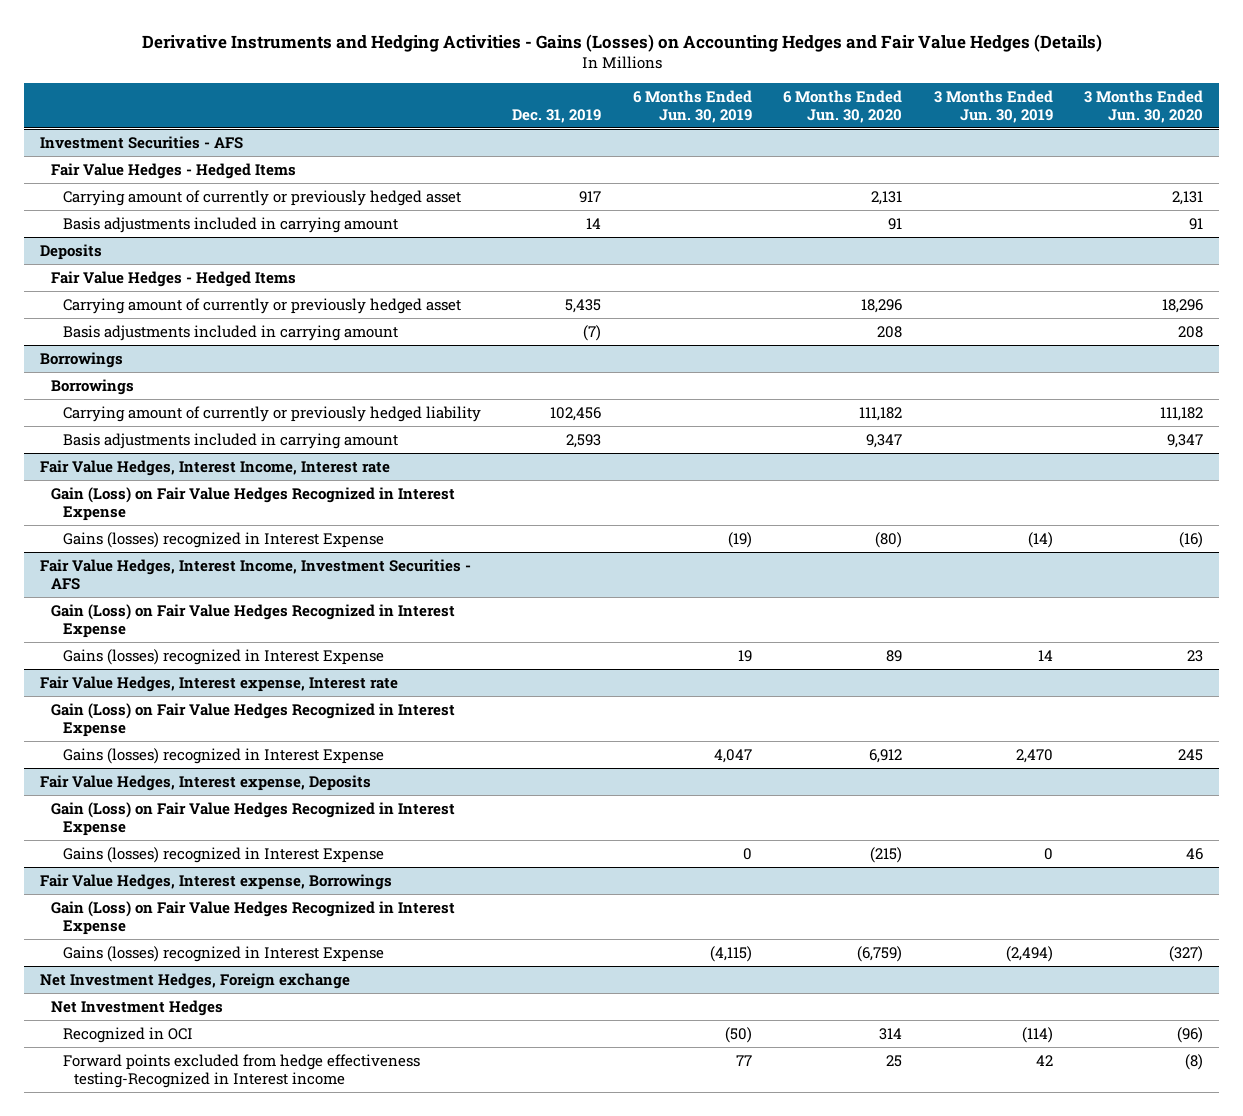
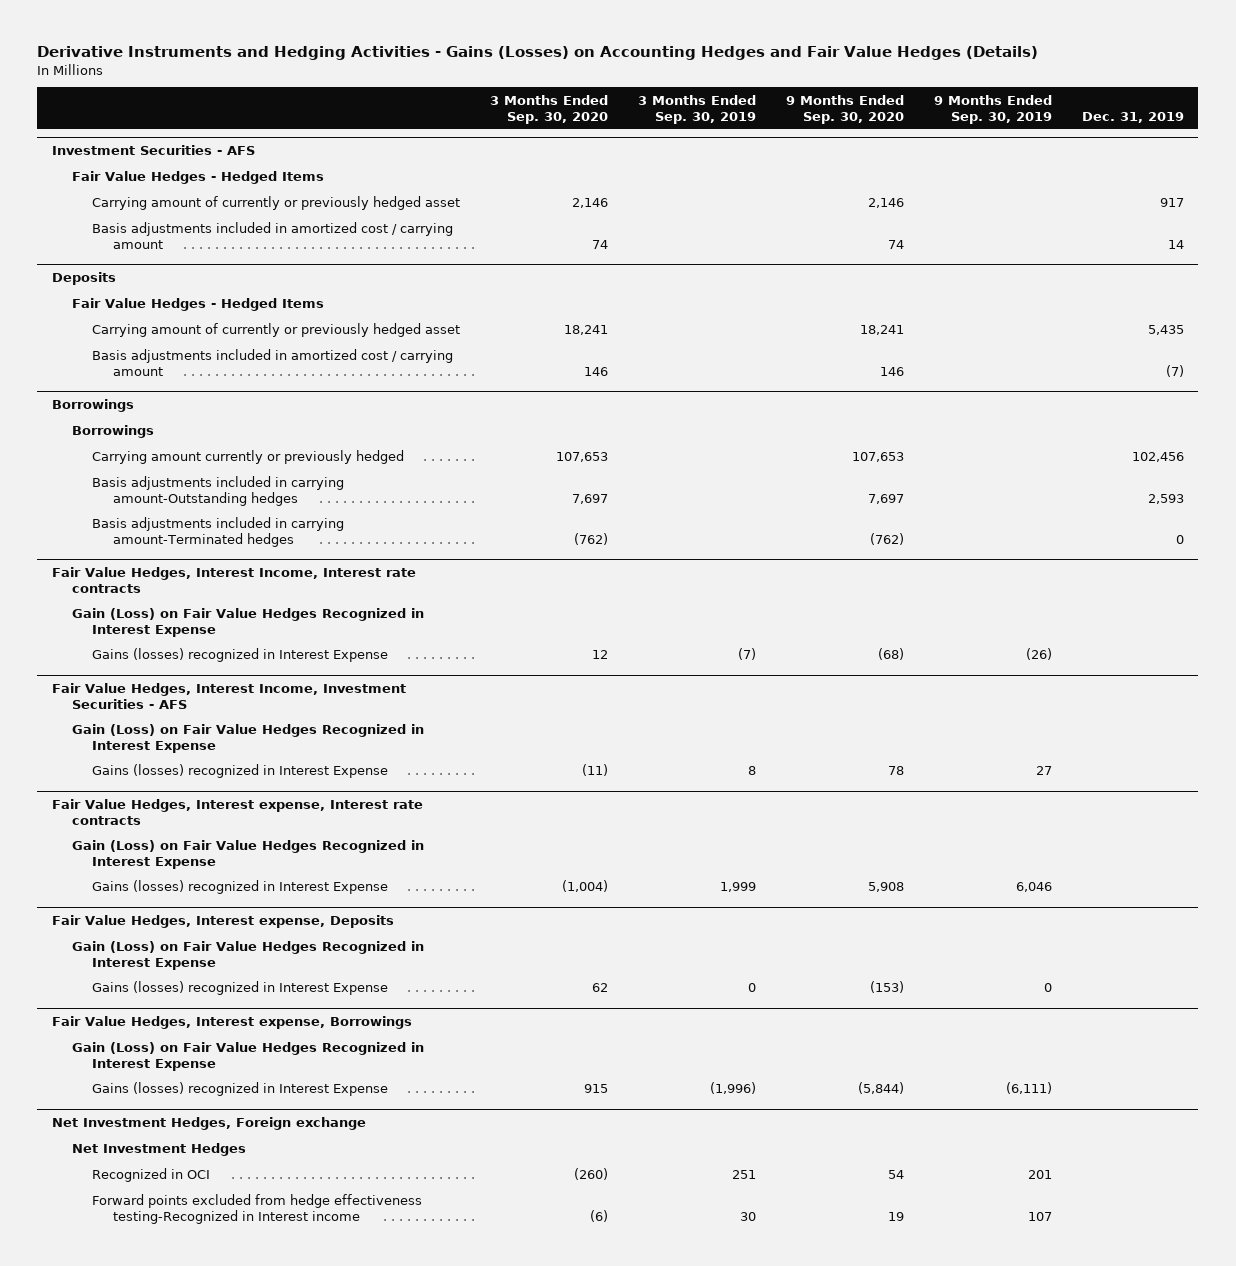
- | Dec. 31, 2019 | 6 Months Ended Jun. 30, 2019 | 6 Months Ended Jun. 30, 2020 | 3 Months Ended Jun. 30, 2019 | 3 Months Ended Jun. 30, 2020
+ | 3 Months Ended Sep. 30, 2020 | 3 Months Ended Sep. 30, 2019 | 9 Months Ended Sep. 30, 2020 | 9 Months Ended Sep. 30, 2019 | Dec. 31, 2019
@ Investment Securities - AFS
- Basis adjustments included in carrying amount | 14 | | 91 | | 91
+ Basis adjustments included in amortized cost / carrying amount | 74 | | 74 | | 14
@ Deposits
- Basis adjustments included in carrying amount | (7) | | 208 | | 208
+ Basis adjustments included in amortized cost / carrying amount | 146 | | 146 | | (7)
@ Borrowings
- Carrying amount of currently or previously hedged liability | 102,456 | | 111,182 | | 111,182
- Basis adjustments included in carrying amount | 2,593 | | 9,347 | | 9,347
- Fair Value Hedges, Interest Income, Interest rate
@ Borrowings
+ Carrying amount currently or previously hedged | 107,653 | | 107,653 | | 102,456
+ Basis adjustments included in carrying amount-Outstanding hedges | 7,697 | | 7,697 | | 2,593
+ Basis adjustments included in carrying amount-Terminated hedges | (762) | | (762) | | 0
+ Fair Value Hedges, Interest Income, Interest rate contracts
- Fair Value Hedges, Interest expense, Interest rate
+ Fair Value Hedges, Interest expense, Interest rate contracts

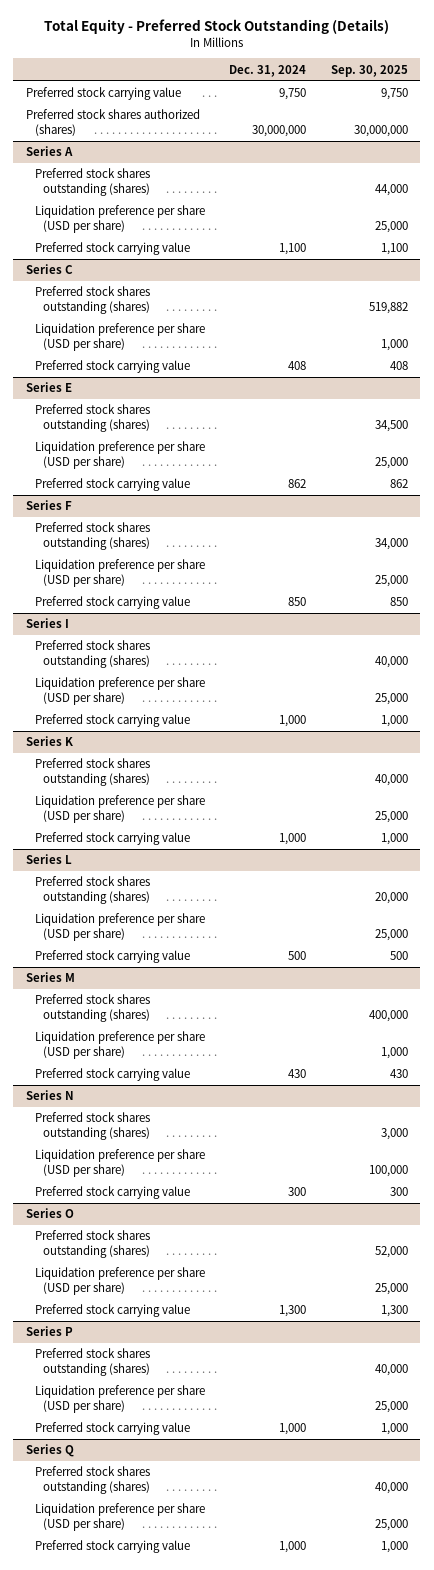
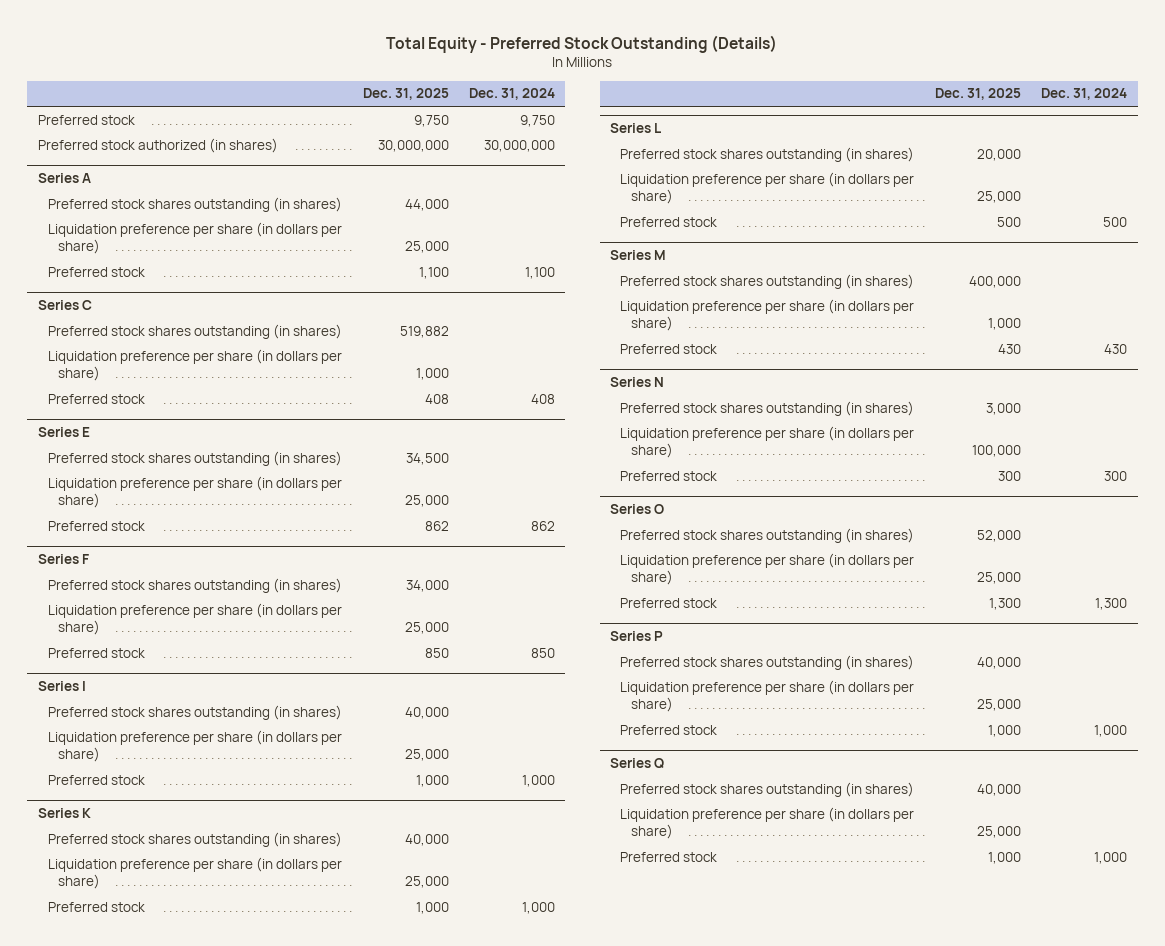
- | Dec. 31, 2024 | Sep. 30, 2025
+ | Dec. 31, 2025 | Dec. 31, 2024
- Preferred stock carrying value | 9,750 | 9,750
- Preferred stock shares authorized (shares) | 30,000,000 | 30,000,000
+ Preferred stock | 9,750 | 9,750
+ Preferred stock authorized (in shares) | 30,000,000 | 30,000,000
@ Series A
- Preferred stock shares outstanding (shares) | | 44,000
- Liquidation preference per share (USD per share) | | 25,000
- Preferred stock carrying value | 1,100 | 1,100
+ Preferred stock shares outstanding (in shares) | 44,000 |
+ Liquidation preference per share (in dollars per share) | 25,000 |
+ Preferred stock | 1,100 | 1,100
@ Series C
- Preferred stock shares outstanding (shares) | | 519,882
- Liquidation preference per share (USD per share) | | 1,000
- Preferred stock carrying value | 408 | 408
+ Preferred stock shares outstanding (in shares) | 519,882 |
+ Liquidation preference per share (in dollars per share) | 1,000 |
+ Preferred stock | 408 | 408
@ Series E
- Preferred stock shares outstanding (shares) | | 34,500
- Liquidation preference per share (USD per share) | | 25,000
- Preferred stock carrying value | 862 | 862
+ Preferred stock shares outstanding (in shares) | 34,500 |
+ Liquidation preference per share (in dollars per share) | 25,000 |
+ Preferred stock | 862 | 862
@ Series F
- Preferred stock shares outstanding (shares) | | 34,000
- Liquidation preference per share (USD per share) | | 25,000
- Preferred stock carrying value | 850 | 850
+ Preferred stock shares outstanding (in shares) | 34,000 |
+ Liquidation preference per share (in dollars per share) | 25,000 |
+ Preferred stock | 850 | 850
@ Series I
- Preferred stock shares outstanding (shares) | | 40,000
- Liquidation preference per share (USD per share) | | 25,000
- Preferred stock carrying value | 1,000 | 1,000
+ Preferred stock shares outstanding (in shares) | 40,000 |
+ Liquidation preference per share (in dollars per share) | 25,000 |
+ Preferred stock | 1,000 | 1,000
@ Series K
- Preferred stock shares outstanding (shares) | | 40,000
- Liquidation preference per share (USD per share) | | 25,000
- Preferred stock carrying value | 1,000 | 1,000
+ Preferred stock shares outstanding (in shares) | 40,000 |
+ Liquidation preference per share (in dollars per share) | 25,000 |
+ Preferred stock | 1,000 | 1,000
@ Series L
- Preferred stock shares outstanding (shares) | | 20,000
- Liquidation preference per share (USD per share) | | 25,000
- Preferred stock carrying value | 500 | 500
+ Preferred stock shares outstanding (in shares) | 20,000 |
+ Liquidation preference per share (in dollars per share) | 25,000 |
+ Preferred stock | 500 | 500
@ Series M
- Preferred stock shares outstanding (shares) | | 400,000
- Liquidation preference per share (USD per share) | | 1,000
- Preferred stock carrying value | 430 | 430
+ Preferred stock shares outstanding (in shares) | 400,000 |
+ Liquidation preference per share (in dollars per share) | 1,000 |
+ Preferred stock | 430 | 430
@ Series N
- Preferred stock shares outstanding (shares) | | 3,000
- Liquidation preference per share (USD per share) | | 100,000
- Preferred stock carrying value | 300 | 300
+ Preferred stock shares outstanding (in shares) | 3,000 |
+ Liquidation preference per share (in dollars per share) | 100,000 |
+ Preferred stock | 300 | 300
@ Series O
- Preferred stock shares outstanding (shares) | | 52,000
- Liquidation preference per share (USD per share) | | 25,000
- Preferred stock carrying value | 1,300 | 1,300
+ Preferred stock shares outstanding (in shares) | 52,000 |
+ Liquidation preference per share (in dollars per share) | 25,000 |
+ Preferred stock | 1,300 | 1,300
@ Series P
- Preferred stock shares outstanding (shares) | | 40,000
- Liquidation preference per share (USD per share) | | 25,000
- Preferred stock carrying value | 1,000 | 1,000
+ Preferred stock shares outstanding (in shares) | 40,000 |
+ Liquidation preference per share (in dollars per share) | 25,000 |
+ Preferred stock | 1,000 | 1,000
@ Series Q
- Preferred stock shares outstanding (shares) | | 40,000
- Liquidation preference per share (USD per share) | | 25,000
- Preferred stock carrying value | 1,000 | 1,000
+ Preferred stock shares outstanding (in shares) | 40,000 |
+ Liquidation preference per share (in dollars per share) | 25,000 |
+ Preferred stock | 1,000 | 1,000

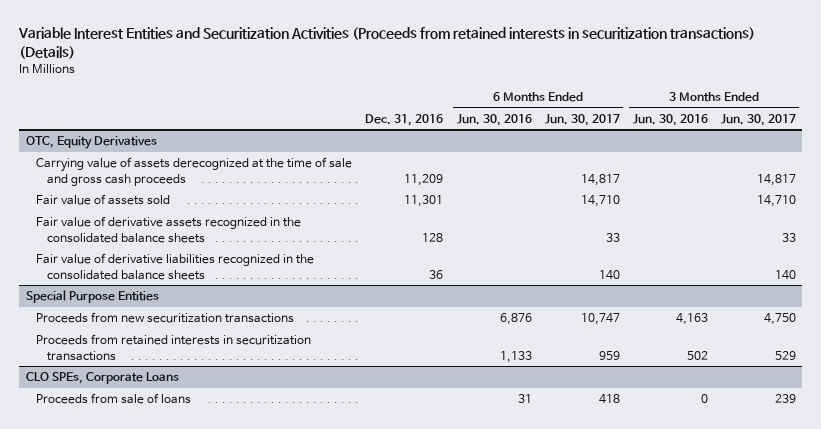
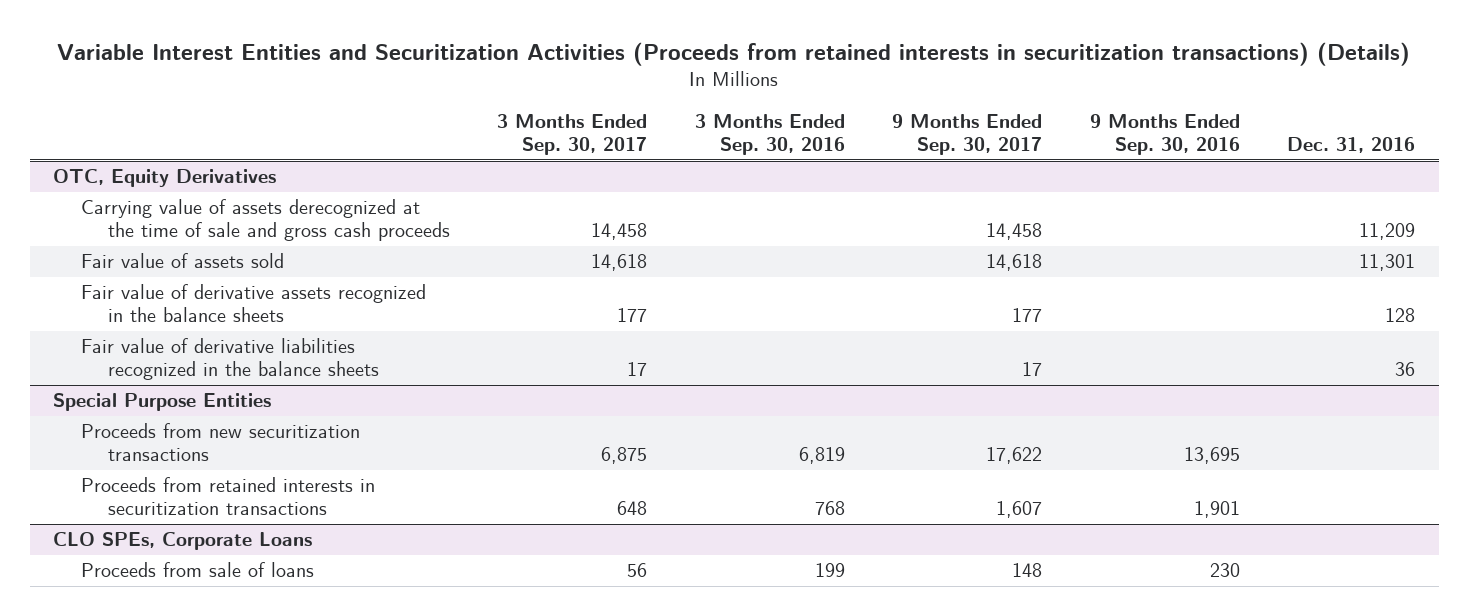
- | Dec. 31, 2016 | 6 Months Ended Jun. 30, 2016 | 6 Months Ended Jun. 30, 2017 | 3 Months Ended Jun. 30, 2016 | 3 Months Ended Jun. 30, 2017
+ | 3 Months Ended Sep. 30, 2017 | 3 Months Ended Sep. 30, 2016 | 9 Months Ended Sep. 30, 2017 | 9 Months Ended Sep. 30, 2016 | Dec. 31, 2016
@ OTC, Equity Derivatives
- Fair value of derivative assets recognized in the consolidated balance sheets | 128 | | 33 | | 33
- Fair value of derivative liabilities recognized in the consolidated balance sheets | 36 | | 140 | | 140
+ Fair value of derivative assets recognized in the balance sheets | 177 | | 177 | | 128
+ Fair value of derivative liabilities recognized in the balance sheets | 17 | | 17 | | 36

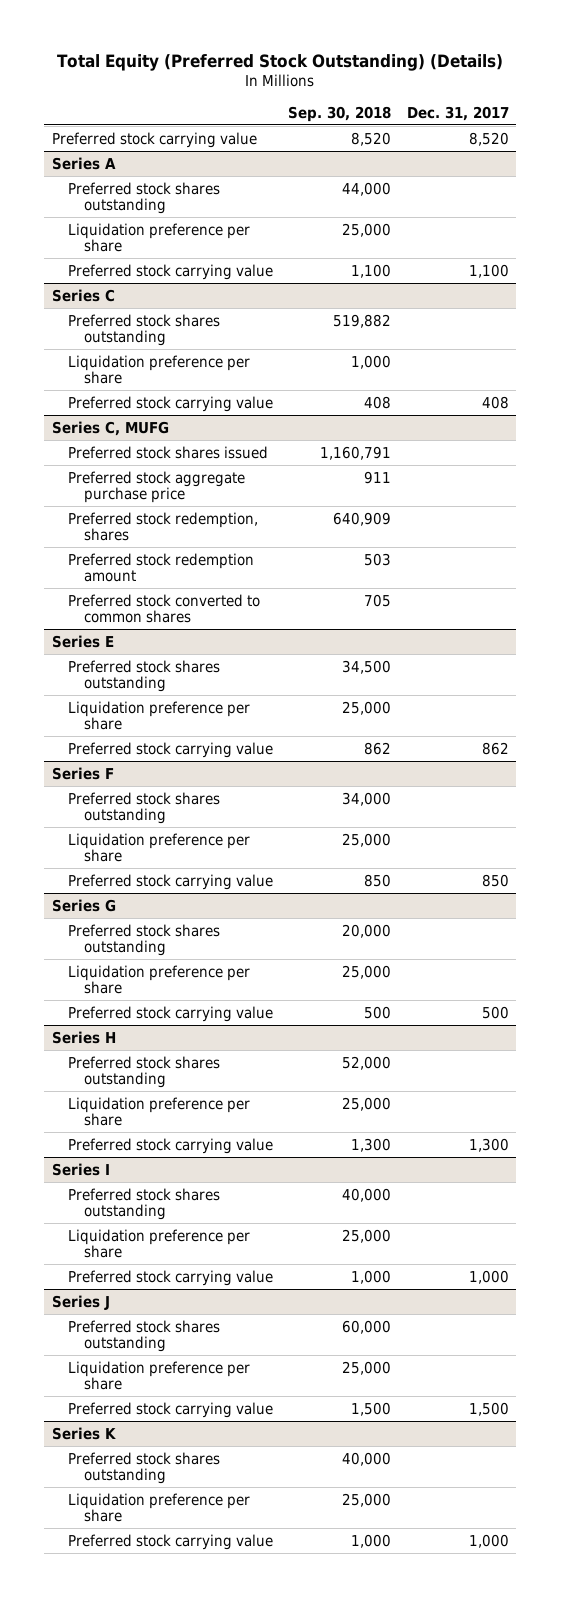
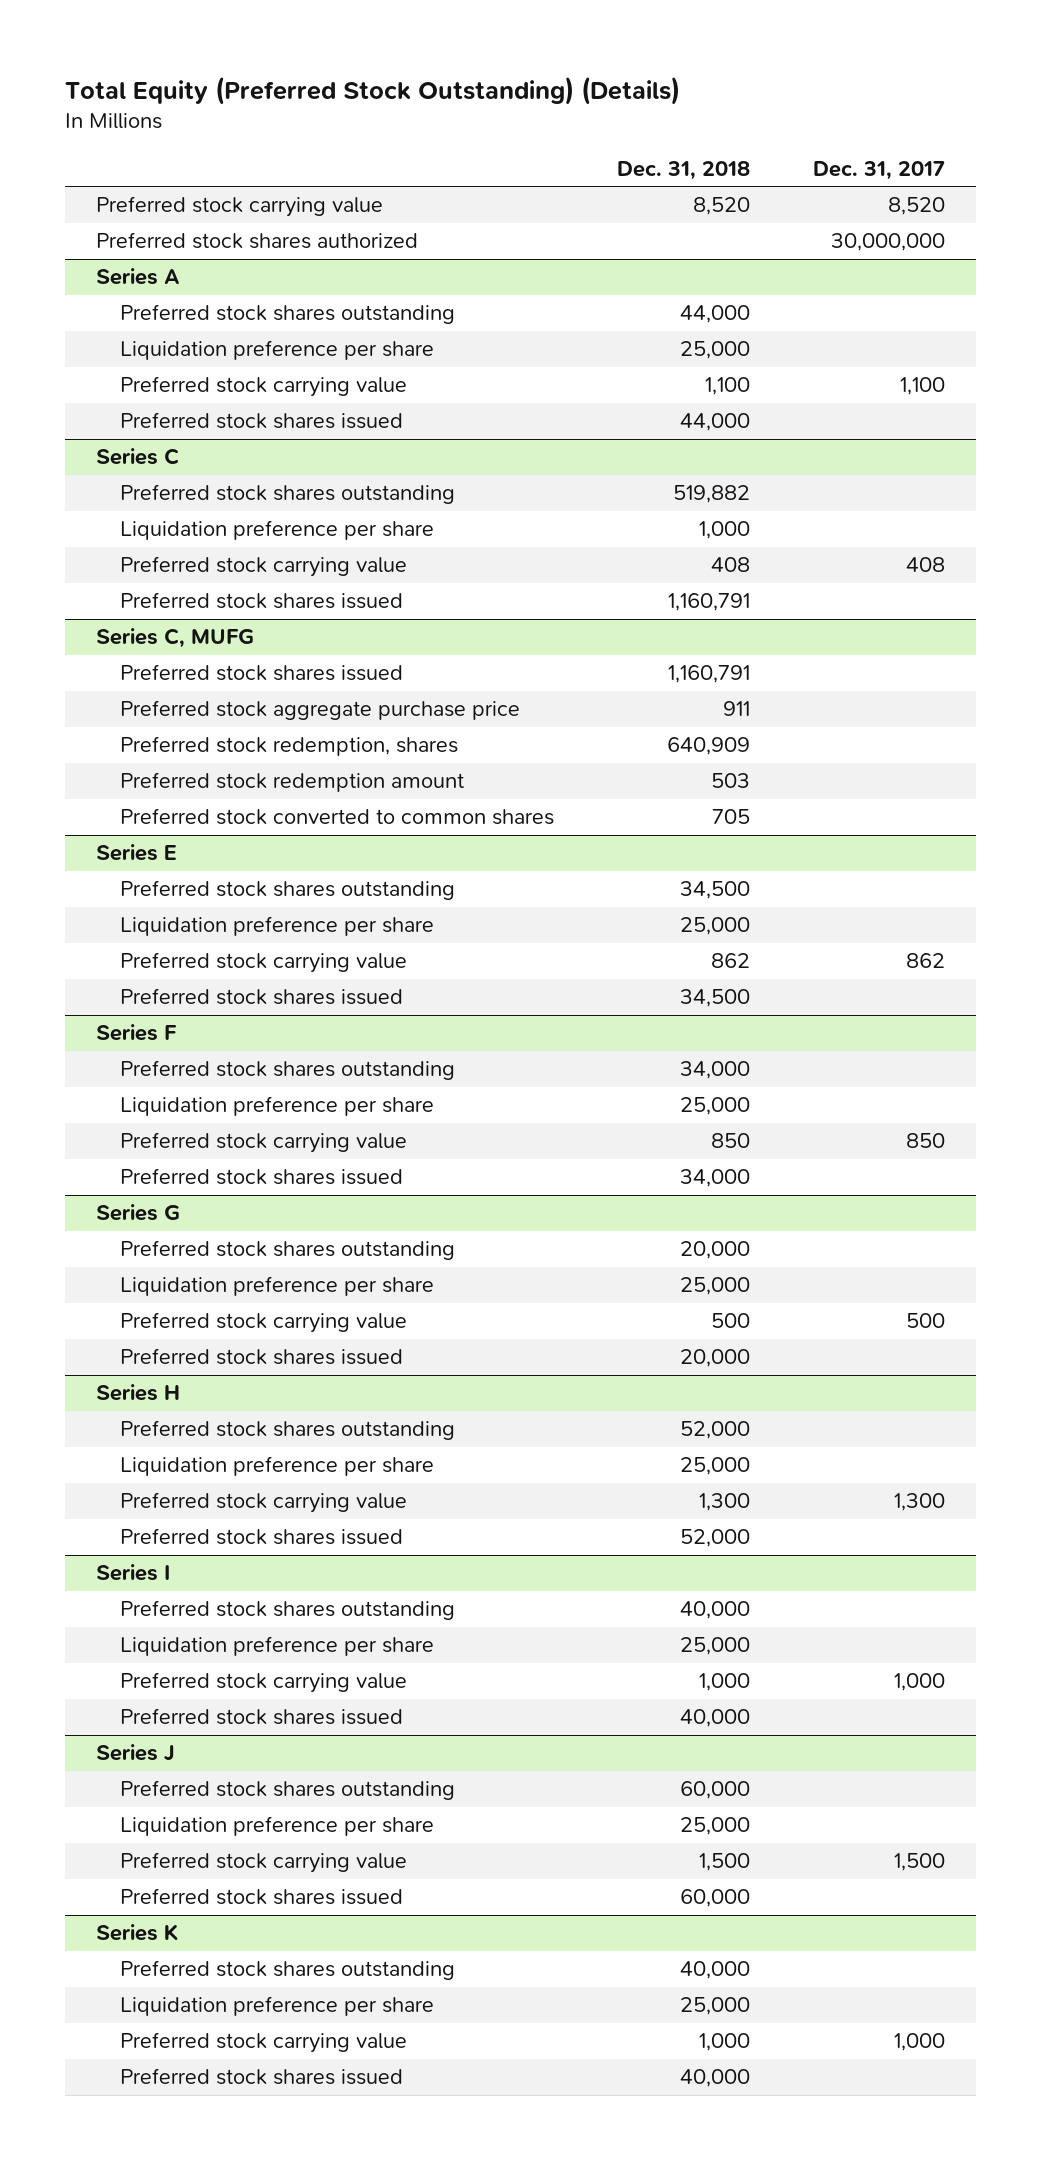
- | Sep. 30, 2018 | Dec. 31, 2017
+ | Dec. 31, 2018 | Dec. 31, 2017
+ Preferred stock shares authorized | | 30,000,000
@ Series A
+ Preferred stock shares issued | 44,000 |
@ Series C
+ Preferred stock shares issued | 1,160,791 |
@ Series E
+ Preferred stock shares issued | 34,500 |
@ Series F
+ Preferred stock shares issued | 34,000 |
@ Series G
+ Preferred stock shares issued | 20,000 |
@ Series H
+ Preferred stock shares issued | 52,000 |
@ Series I
+ Preferred stock shares issued | 40,000 |
@ Series J
+ Preferred stock shares issued | 60,000 |
@ Series K
+ Preferred stock shares issued | 40,000 |

